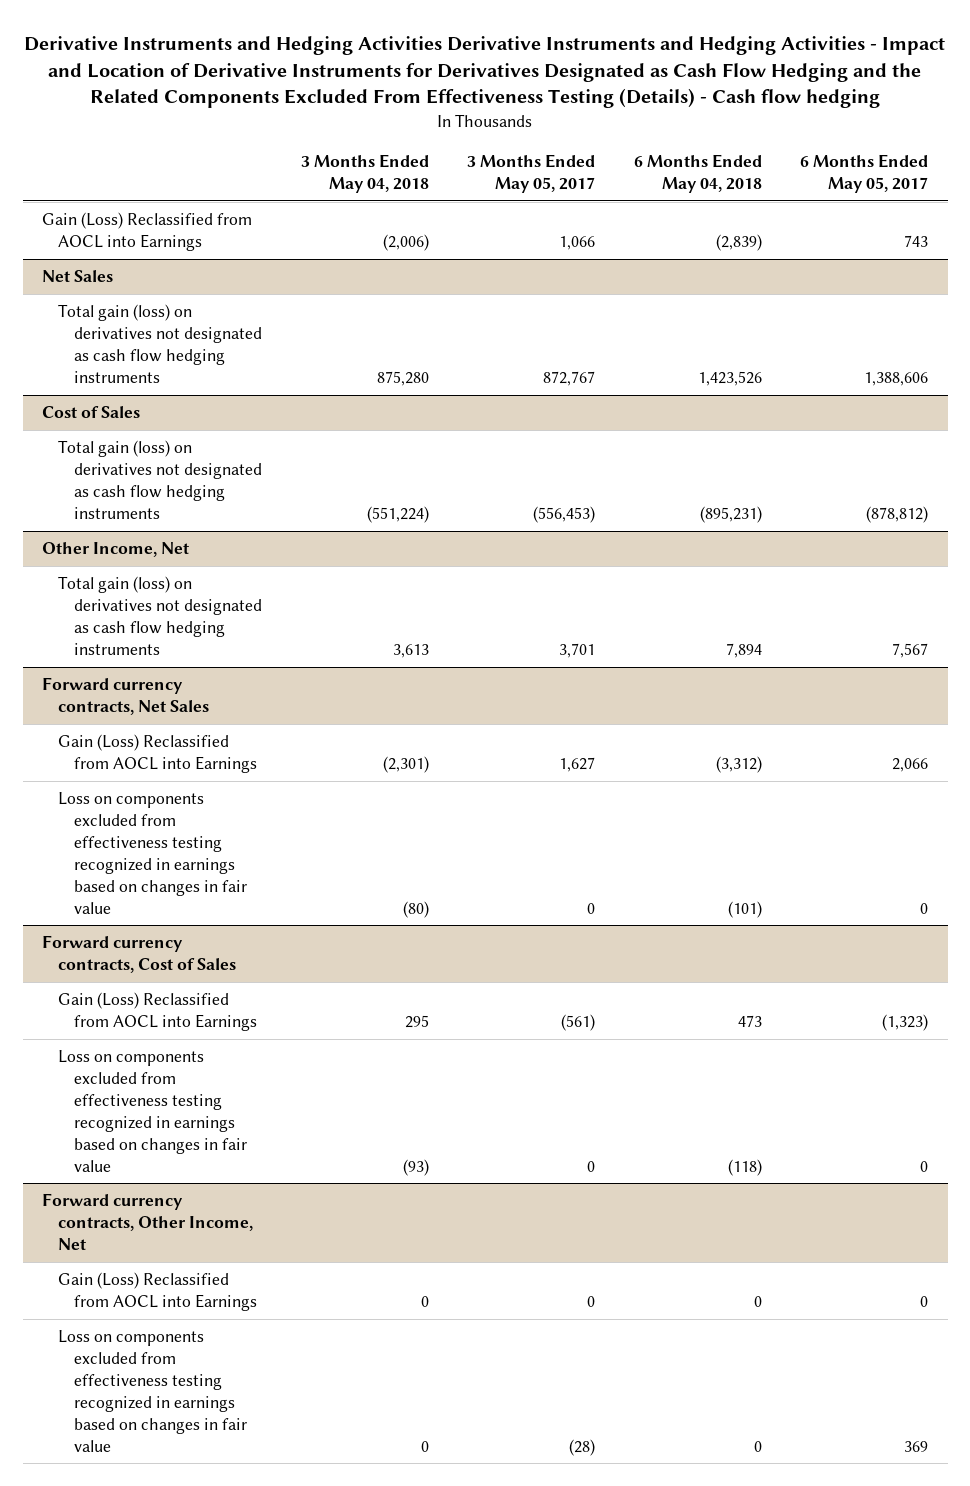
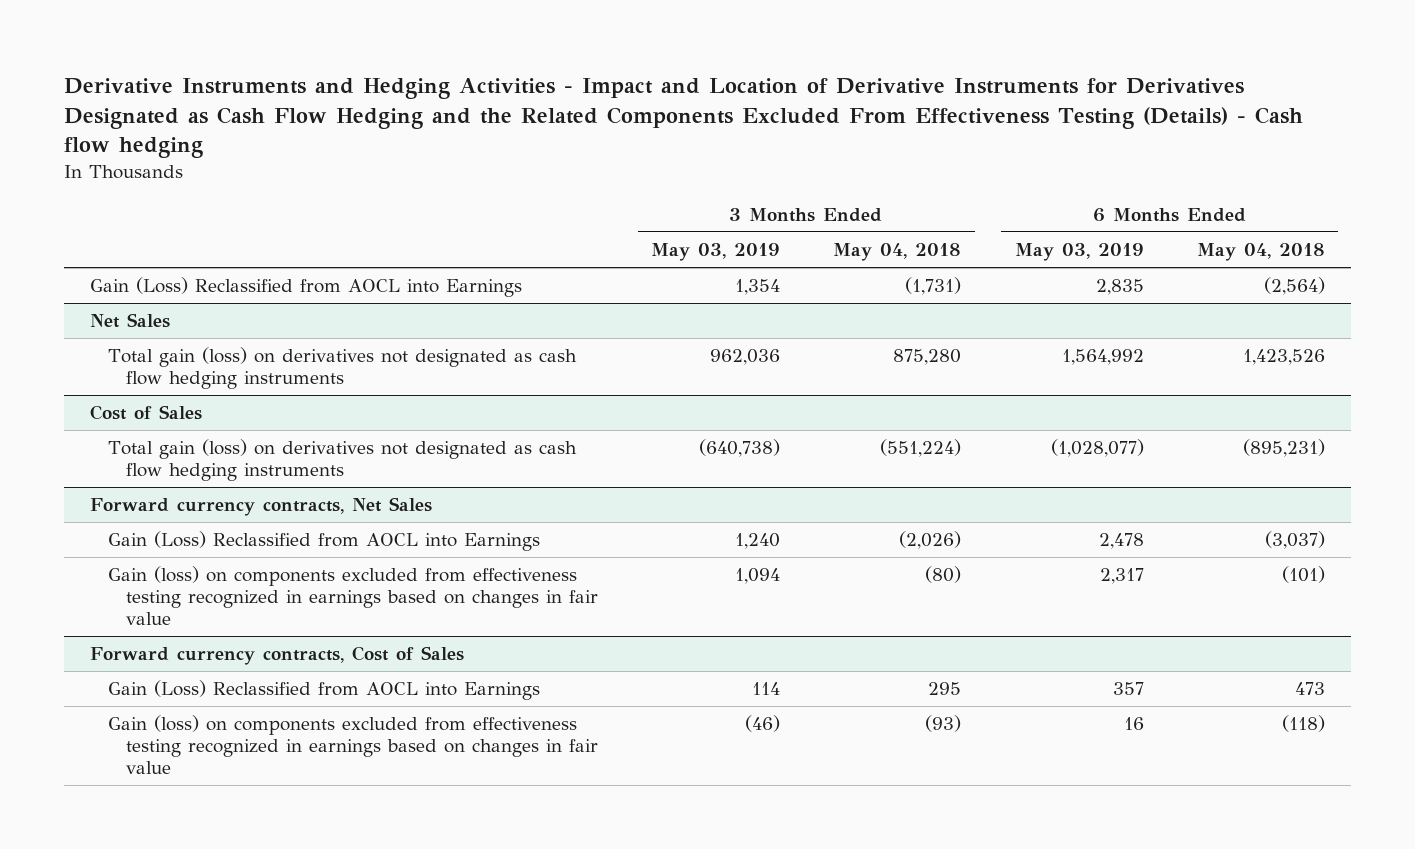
- Derivative Instruments and Hedging Activities Derivative Instruments and Hedging Activities - Impact and Location of Derivative Instruments for Derivatives Designated as Cash Flow Hedging and the Related Components Excluded From Effectiveness Testing (Details) - Cash flow hedging
+ Derivative Instruments and Hedging Activities - Impact and Location of Derivative Instruments for Derivatives Designated as Cash Flow Hedging and the Related Components Excluded From Effectiveness Testing (Details) - Cash flow hedging
- | 3 Months Ended May 04, 2018 | 3 Months Ended May 05, 2017 | 6 Months Ended May 04, 2018 | 6 Months Ended May 05, 2017
+ | 3 Months Ended May 03, 2019 | 3 Months Ended May 04, 2018 | 6 Months Ended May 03, 2019 | 6 Months Ended May 04, 2018
- Gain (Loss) Reclassified from AOCL into Earnings | (2,006) | 1,066 | (2,839) | 743
+ Gain (Loss) Reclassified from AOCL into Earnings | 1,354 | (1,731) | 2,835 | (2,564)
- Other Income, Net
- Total gain (loss) on derivatives not designated as cash flow hedging instruments | 3,613 | 3,701 | 7,894 | 7,567
@ Forward currency contracts, Net Sales
- Gain (Loss) Reclassified from AOCL into Earnings | (2,301) | 1,627 | (3,312) | 2,066
- Loss on components excluded from effectiveness testing recognized in earnings based on changes in fair value | (80) | 0 | (101) | 0
+ Gain (Loss) Reclassified from AOCL into Earnings | 1,240 | (2,026) | 2,478 | (3,037)
+ Gain (loss) on components excluded from effectiveness testing recognized in earnings based on changes in fair value | 1,094 | (80) | 2,317 | (101)
@ Forward currency contracts, Cost of Sales
- Loss on components excluded from effectiveness testing recognized in earnings based on changes in fair value | (93) | 0 | (118) | 0
- Forward currency contracts, Other Income, Net
- Gain (Loss) Reclassified from AOCL into Earnings | 0 | 0 | 0 | 0
- Loss on components excluded from effectiveness testing recognized in earnings based on changes in fair value | 0 | (28) | 0 | 369
@ Forward currency contracts, Cost of Sales
+ Gain (loss) on components excluded from effectiveness testing recognized in earnings based on changes in fair value | (46) | (93) | 16 | (118)

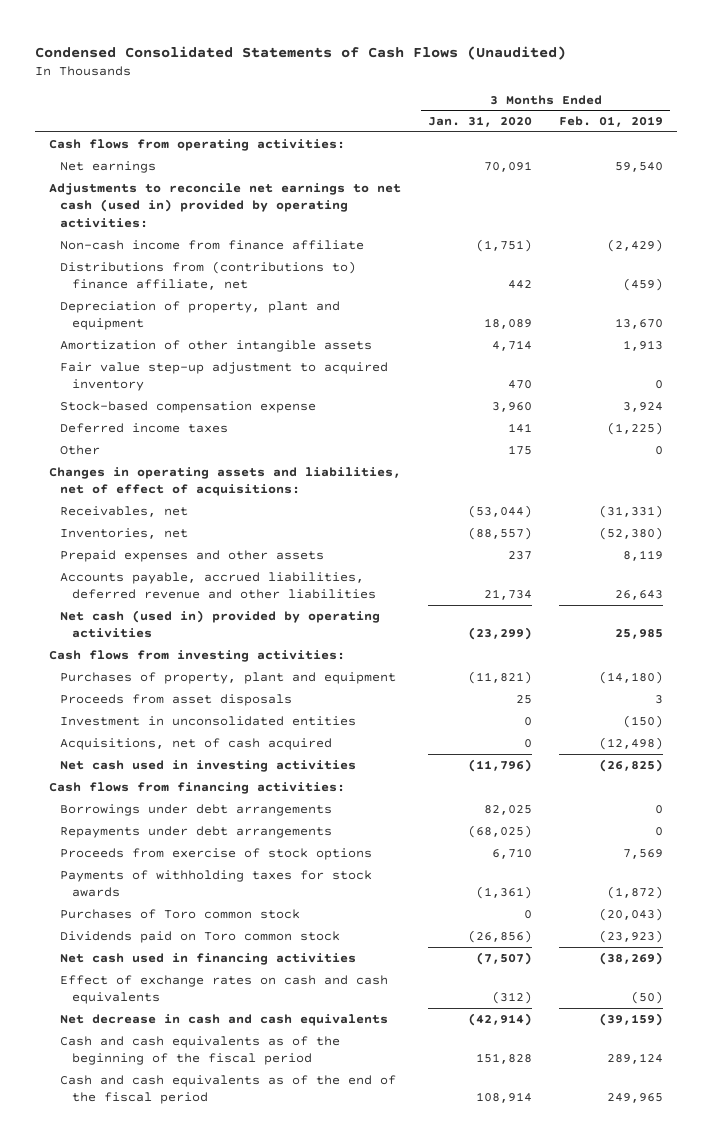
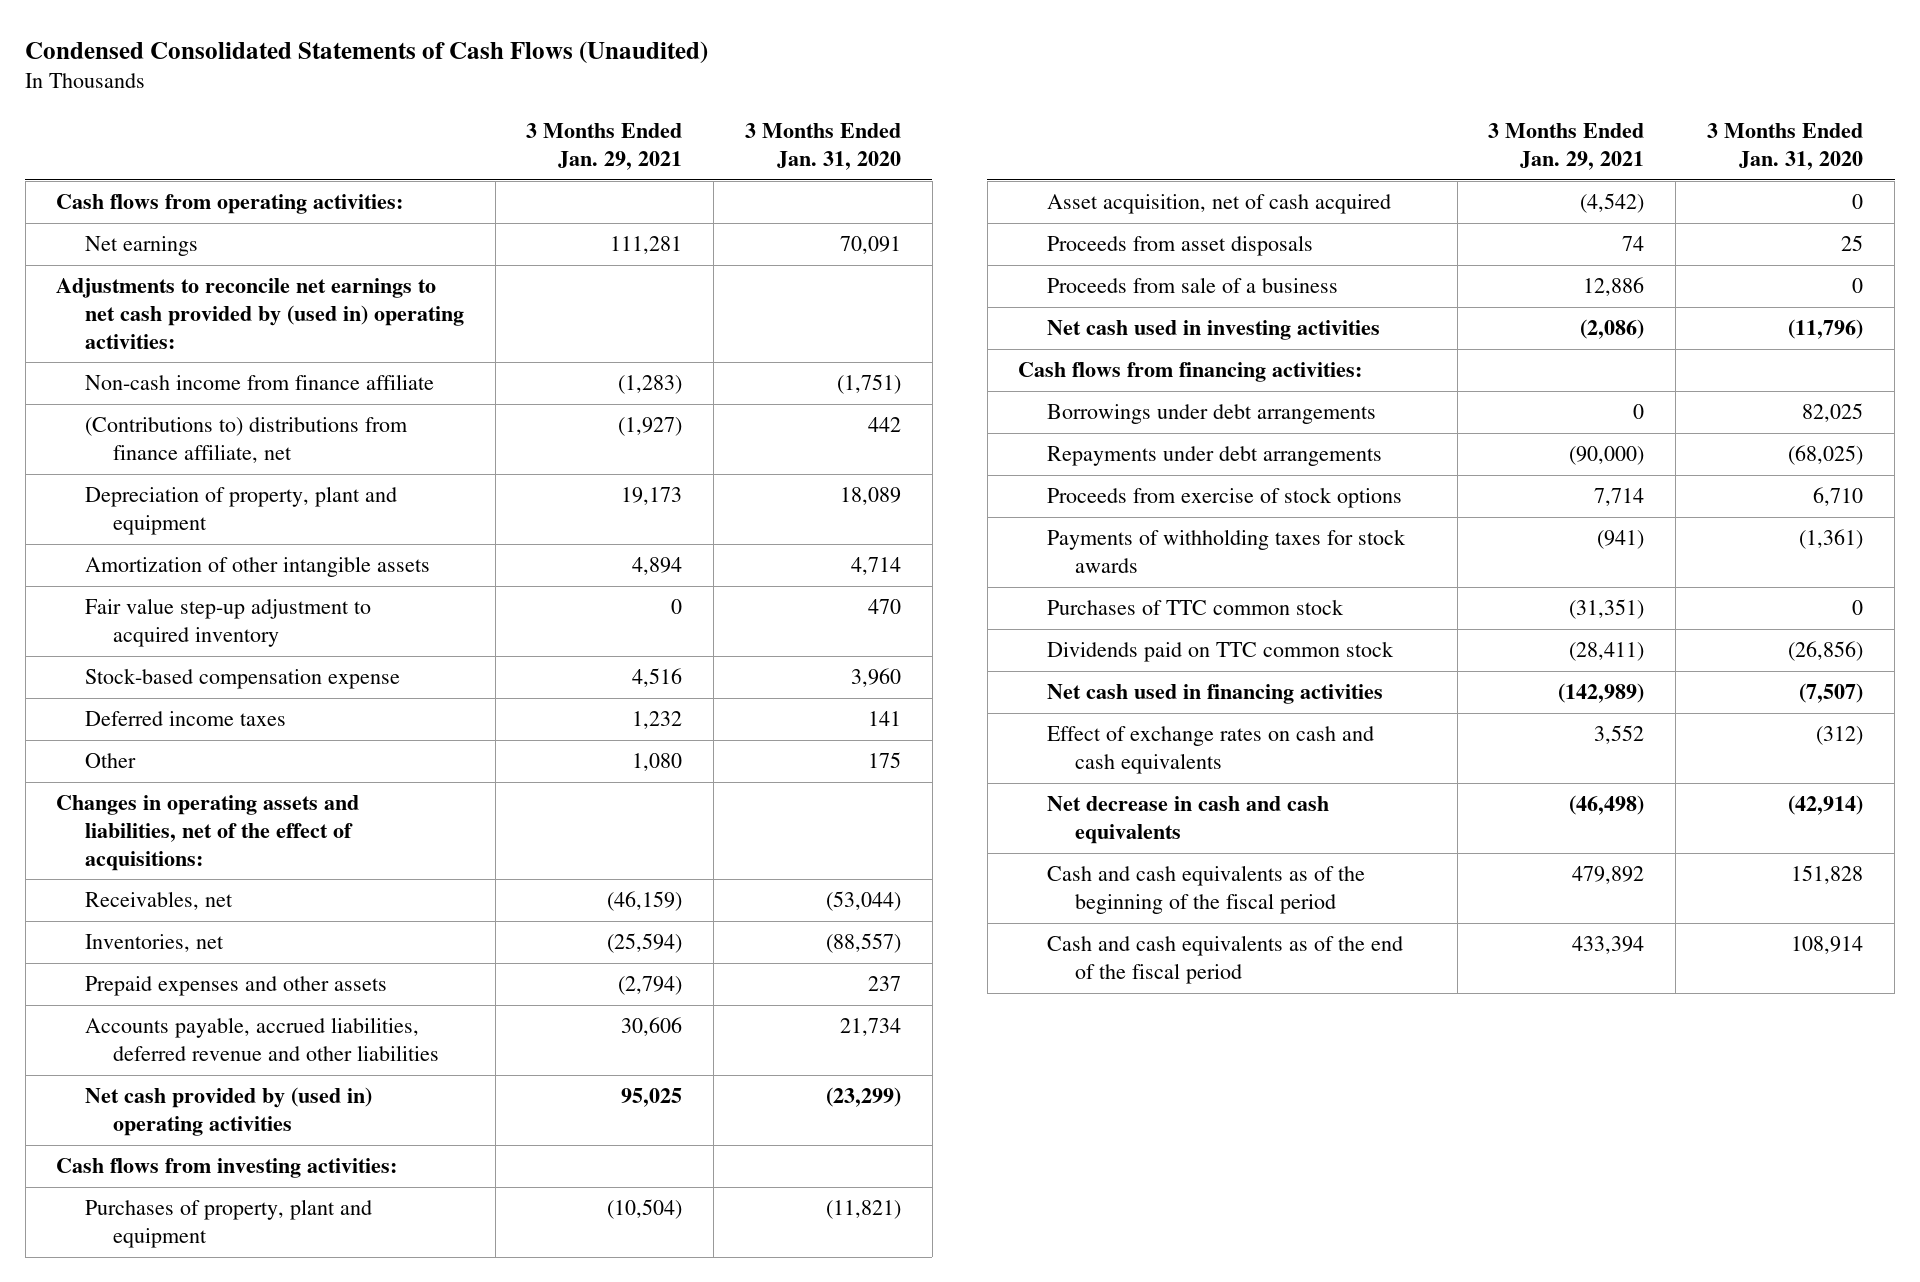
- | 3 Months Ended Jan. 31, 2020 | 3 Months Ended Feb. 01, 2019
+ | 3 Months Ended Jan. 29, 2021 | 3 Months Ended Jan. 31, 2020
- Adjustments to reconcile net earnings to net cash (used in) provided by operating activities:
+ Adjustments to reconcile net earnings to net cash provided by (used in) operating activities:
- Distributions from (contributions to) finance affiliate, net | 442 | (459)
+ (Contributions to) distributions from finance affiliate, net | (1,927) | 442
- Changes in operating assets and liabilities, net of effect of acquisitions:
+ Changes in operating assets and liabilities, net of the effect of acquisitions:
- Net cash (used in) provided by operating activities | (23,299) | 25,985
+ Net cash provided by (used in) operating activities | 95,025 | (23,299)
+ Asset acquisition, net of cash acquired | (4,542) | 0
- Investment in unconsolidated entities | 0 | (150)
- Acquisitions, net of cash acquired | 0 | (12,498)
+ Proceeds from sale of a business | 12,886 | 0
- Purchases of Toro common stock | 0 | (20,043)
- Dividends paid on Toro common stock | (26,856) | (23,923)
+ Purchases of TTC common stock | (31,351) | 0
+ Dividends paid on TTC common stock | (28,411) | (26,856)

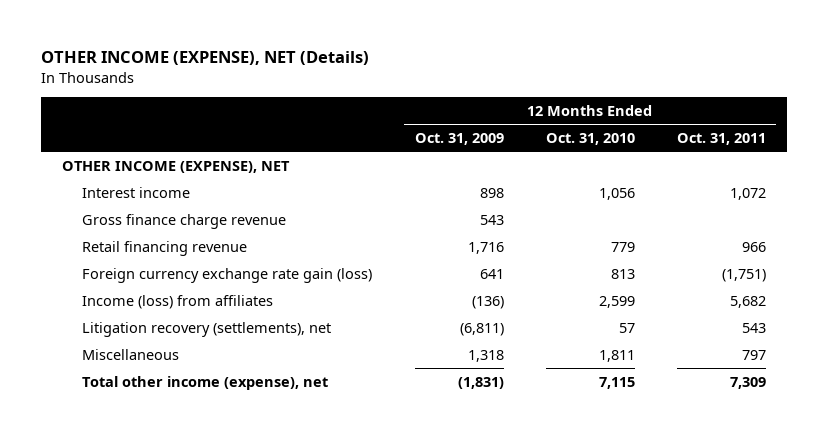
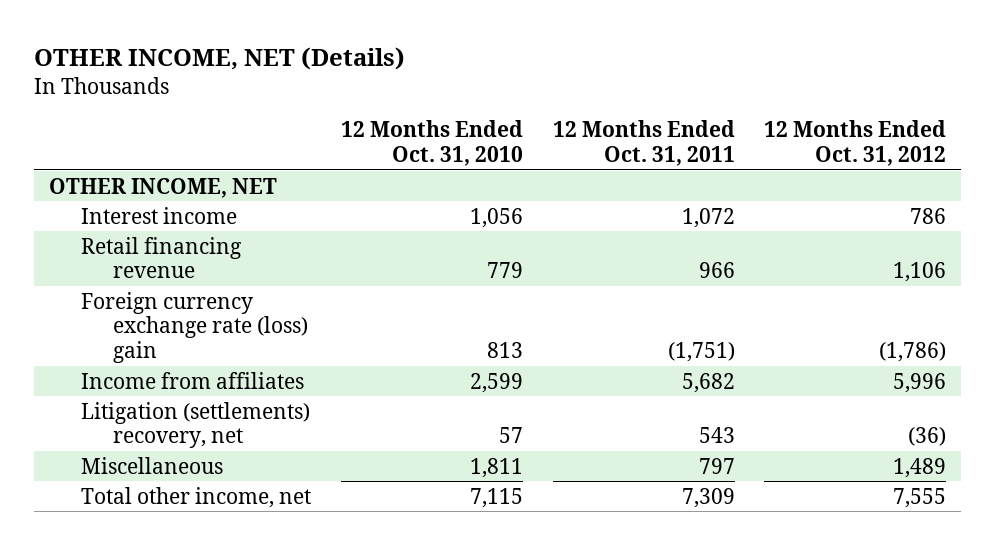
- OTHER INCOME (EXPENSE), NET (Details)
+ OTHER INCOME, NET (Details)
- | 12 Months Ended Oct. 31, 2009 | 12 Months Ended Oct. 31, 2010 | 12 Months Ended Oct. 31, 2011
+ | 12 Months Ended Oct. 31, 2010 | 12 Months Ended Oct. 31, 2011 | 12 Months Ended Oct. 31, 2012
- OTHER INCOME (EXPENSE), NET
+ OTHER INCOME, NET
- Gross finance charge revenue | 543 | |
- Foreign currency exchange rate gain (loss) | 641 | 813 | (1,751)
- Income (loss) from affiliates | (136) | 2,599 | 5,682
- Litigation recovery (settlements), net | (6,811) | 57 | 543
+ Foreign currency exchange rate (loss) gain | 813 | (1,751) | (1,786)
+ Income from affiliates | 2,599 | 5,682 | 5,996
+ Litigation (settlements) recovery, net | 57 | 543 | (36)
- Total other income (expense), net | (1,831) | 7,115 | 7,309
+ Total other income, net | 7,115 | 7,309 | 7,555

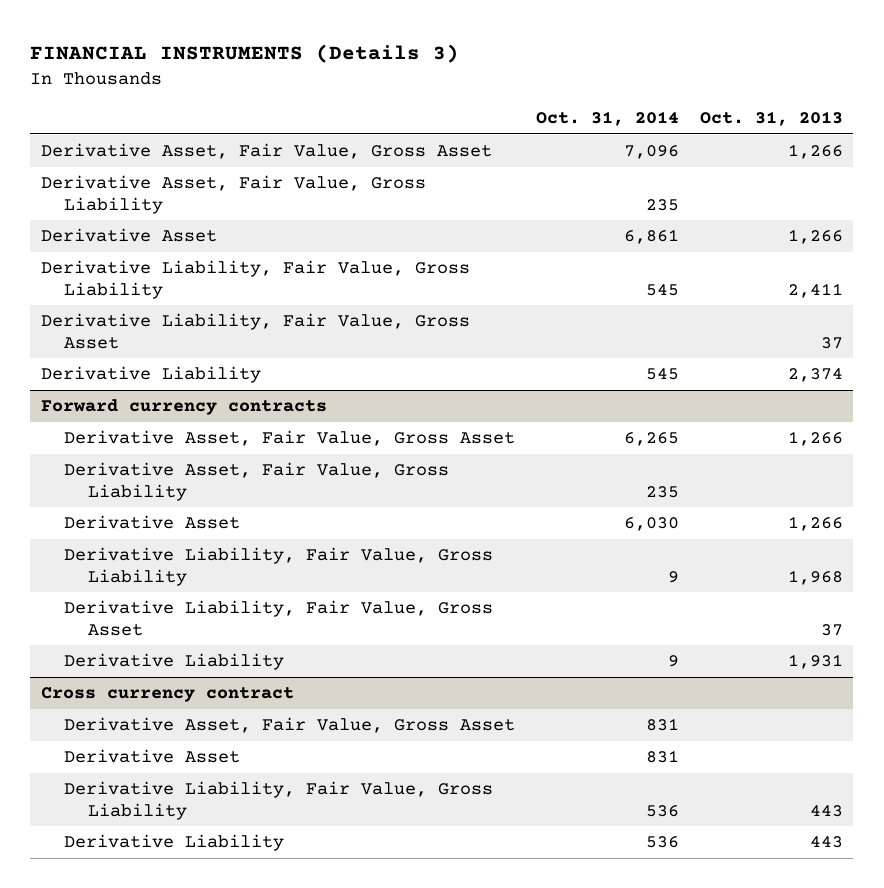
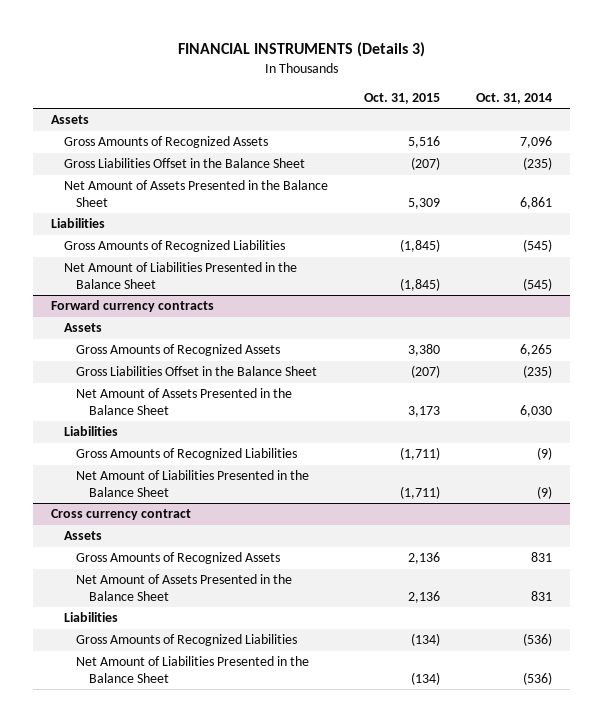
- | Oct. 31, 2014 | Oct. 31, 2013
+ | Oct. 31, 2015 | Oct. 31, 2014
- Derivative Asset, Fair Value, Gross Asset | 7,096 | 1,266
- Derivative Asset, Fair Value, Gross Liability | 235 |
- Derivative Asset | 6,861 | 1,266
- Derivative Liability, Fair Value, Gross Liability | 545 | 2,411
- Derivative Liability, Fair Value, Gross Asset | | 37
- Derivative Liability | 545 | 2,374
+ Assets
+ Gross Amounts of Recognized Assets | 5,516 | 7,096
+ Gross Liabilities Offset in the Balance Sheet | (207) | (235)
+ Net Amount of Assets Presented in the Balance Sheet | 5,309 | 6,861
+ Liabilities
+ Gross Amounts of Recognized Liabilities | (1,845) | (545)
+ Net Amount of Liabilities Presented in the Balance Sheet | (1,845) | (545)
@ Forward currency contracts
- Derivative Asset, Fair Value, Gross Asset | 6,265 | 1,266
- Derivative Asset, Fair Value, Gross Liability | 235 |
- Derivative Asset | 6,030 | 1,266
- Derivative Liability, Fair Value, Gross Liability | 9 | 1,968
- Derivative Liability, Fair Value, Gross Asset | | 37
- Derivative Liability | 9 | 1,931
+ Assets
+ Gross Amounts of Recognized Assets | 3,380 | 6,265
+ Gross Liabilities Offset in the Balance Sheet | (207) | (235)
+ Net Amount of Assets Presented in the Balance Sheet | 3,173 | 6,030
+ Liabilities
+ Gross Amounts of Recognized Liabilities | (1,711) | (9)
+ Net Amount of Liabilities Presented in the Balance Sheet | (1,711) | (9)
@ Cross currency contract
- Derivative Asset, Fair Value, Gross Asset | 831 |
- Derivative Asset | 831 |
- Derivative Liability, Fair Value, Gross Liability | 536 | 443
- Derivative Liability | 536 | 443
+ Assets
+ Gross Amounts of Recognized Assets | 2,136 | 831
+ Net Amount of Assets Presented in the Balance Sheet | 2,136 | 831
+ Liabilities
+ Gross Amounts of Recognized Liabilities | (134) | (536)
+ Net Amount of Liabilities Presented in the Balance Sheet | (134) | (536)

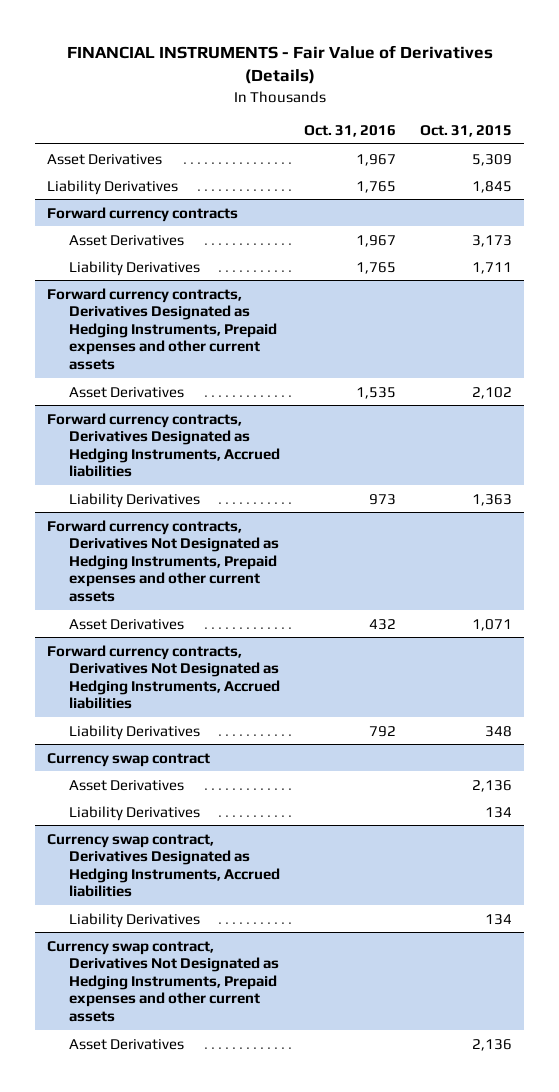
- FINANCIAL INSTRUMENTS (Details 3)
+ FINANCIAL INSTRUMENTS - Fair Value of Derivatives (Details)
- | Oct. 31, 2015 | Oct. 31, 2014
+ | Oct. 31, 2016 | Oct. 31, 2015
- Assets
- Gross Amounts of Recognized Assets | 5,516 | 7,096
- Gross Liabilities Offset in the Balance Sheet | (207) | (235)
- Net Amount of Assets Presented in the Balance Sheet | 5,309 | 6,861
- Liabilities
- Gross Amounts of Recognized Liabilities | (1,845) | (545)
- Net Amount of Liabilities Presented in the Balance Sheet | (1,845) | (545)
+ Asset Derivatives | 1,967 | 5,309
+ Liability Derivatives | 1,765 | 1,845
@ Forward currency contracts
- Assets
- Gross Amounts of Recognized Assets | 3,380 | 6,265
- Gross Liabilities Offset in the Balance Sheet | (207) | (235)
- Net Amount of Assets Presented in the Balance Sheet | 3,173 | 6,030
- Liabilities
- Gross Amounts of Recognized Liabilities | (1,711) | (9)
- Net Amount of Liabilities Presented in the Balance Sheet | (1,711) | (9)
- Cross currency contract
- Assets
- Gross Amounts of Recognized Assets | 2,136 | 831
- Net Amount of Assets Presented in the Balance Sheet | 2,136 | 831
- Liabilities
- Gross Amounts of Recognized Liabilities | (134) | (536)
- Net Amount of Liabilities Presented in the Balance Sheet | (134) | (536)
@ Forward currency contracts
+ Asset Derivatives | 1,967 | 3,173
+ Liability Derivatives | 1,765 | 1,711
+ Forward currency contracts, Derivatives Designated as Hedging Instruments, Prepaid expenses and other current assets
+ Asset Derivatives | 1,535 | 2,102
+ Forward currency contracts, Derivatives Designated as Hedging Instruments, Accrued liabilities
+ Liability Derivatives | 973 | 1,363
+ Forward currency contracts, Derivatives Not Designated as Hedging Instruments, Prepaid expenses and other current assets
+ Asset Derivatives | 432 | 1,071
+ Forward currency contracts, Derivatives Not Designated as Hedging Instruments, Accrued liabilities
+ Liability Derivatives | 792 | 348
+ Currency swap contract
+ Asset Derivatives | | 2,136
+ Liability Derivatives | | 134
+ Currency swap contract, Derivatives Designated as Hedging Instruments, Accrued liabilities
+ Liability Derivatives | | 134
+ Currency swap contract, Derivatives Not Designated as Hedging Instruments, Prepaid expenses and other current assets
+ Asset Derivatives | | 2,136

